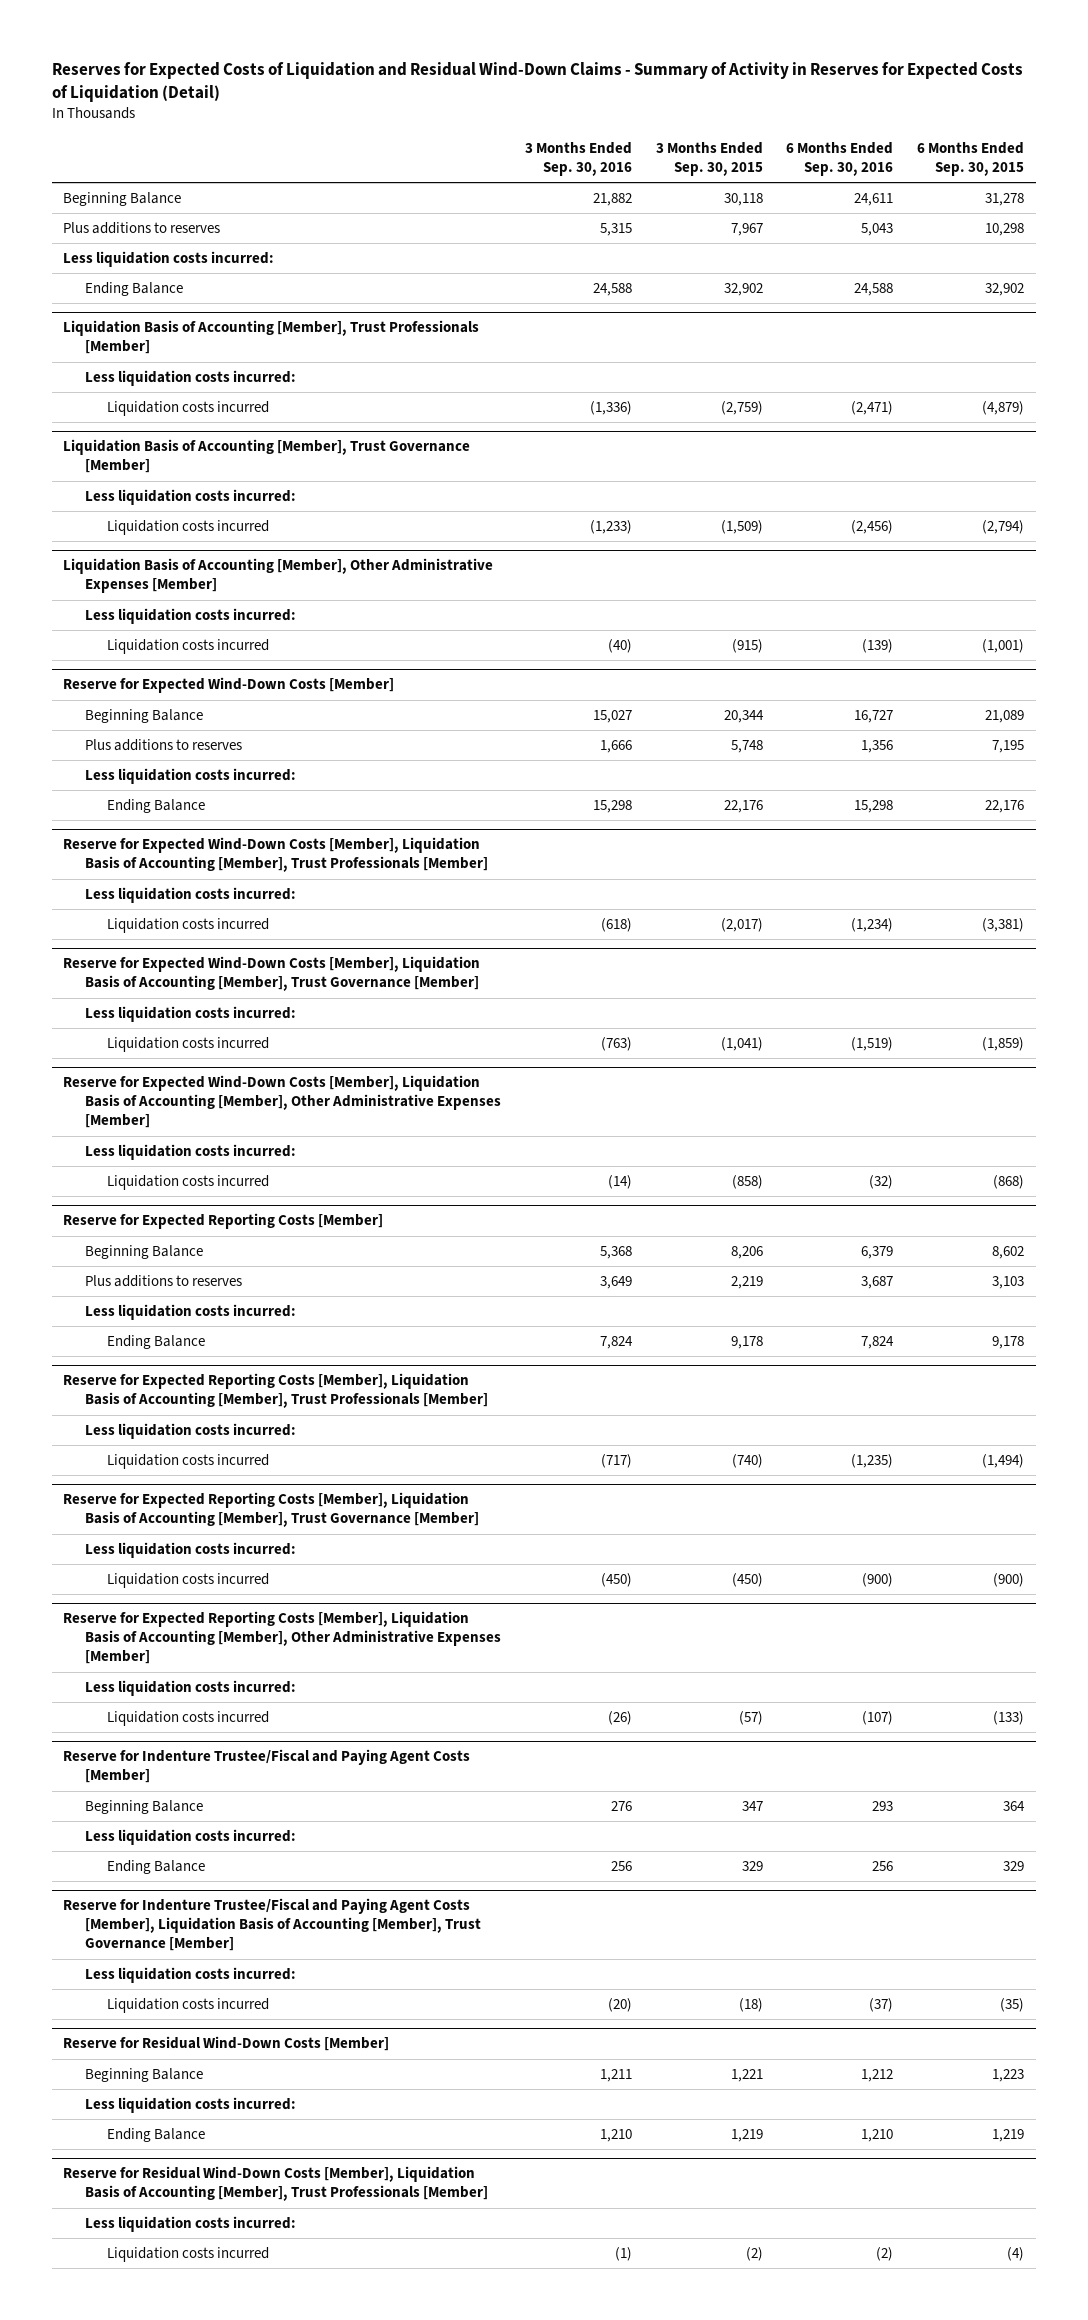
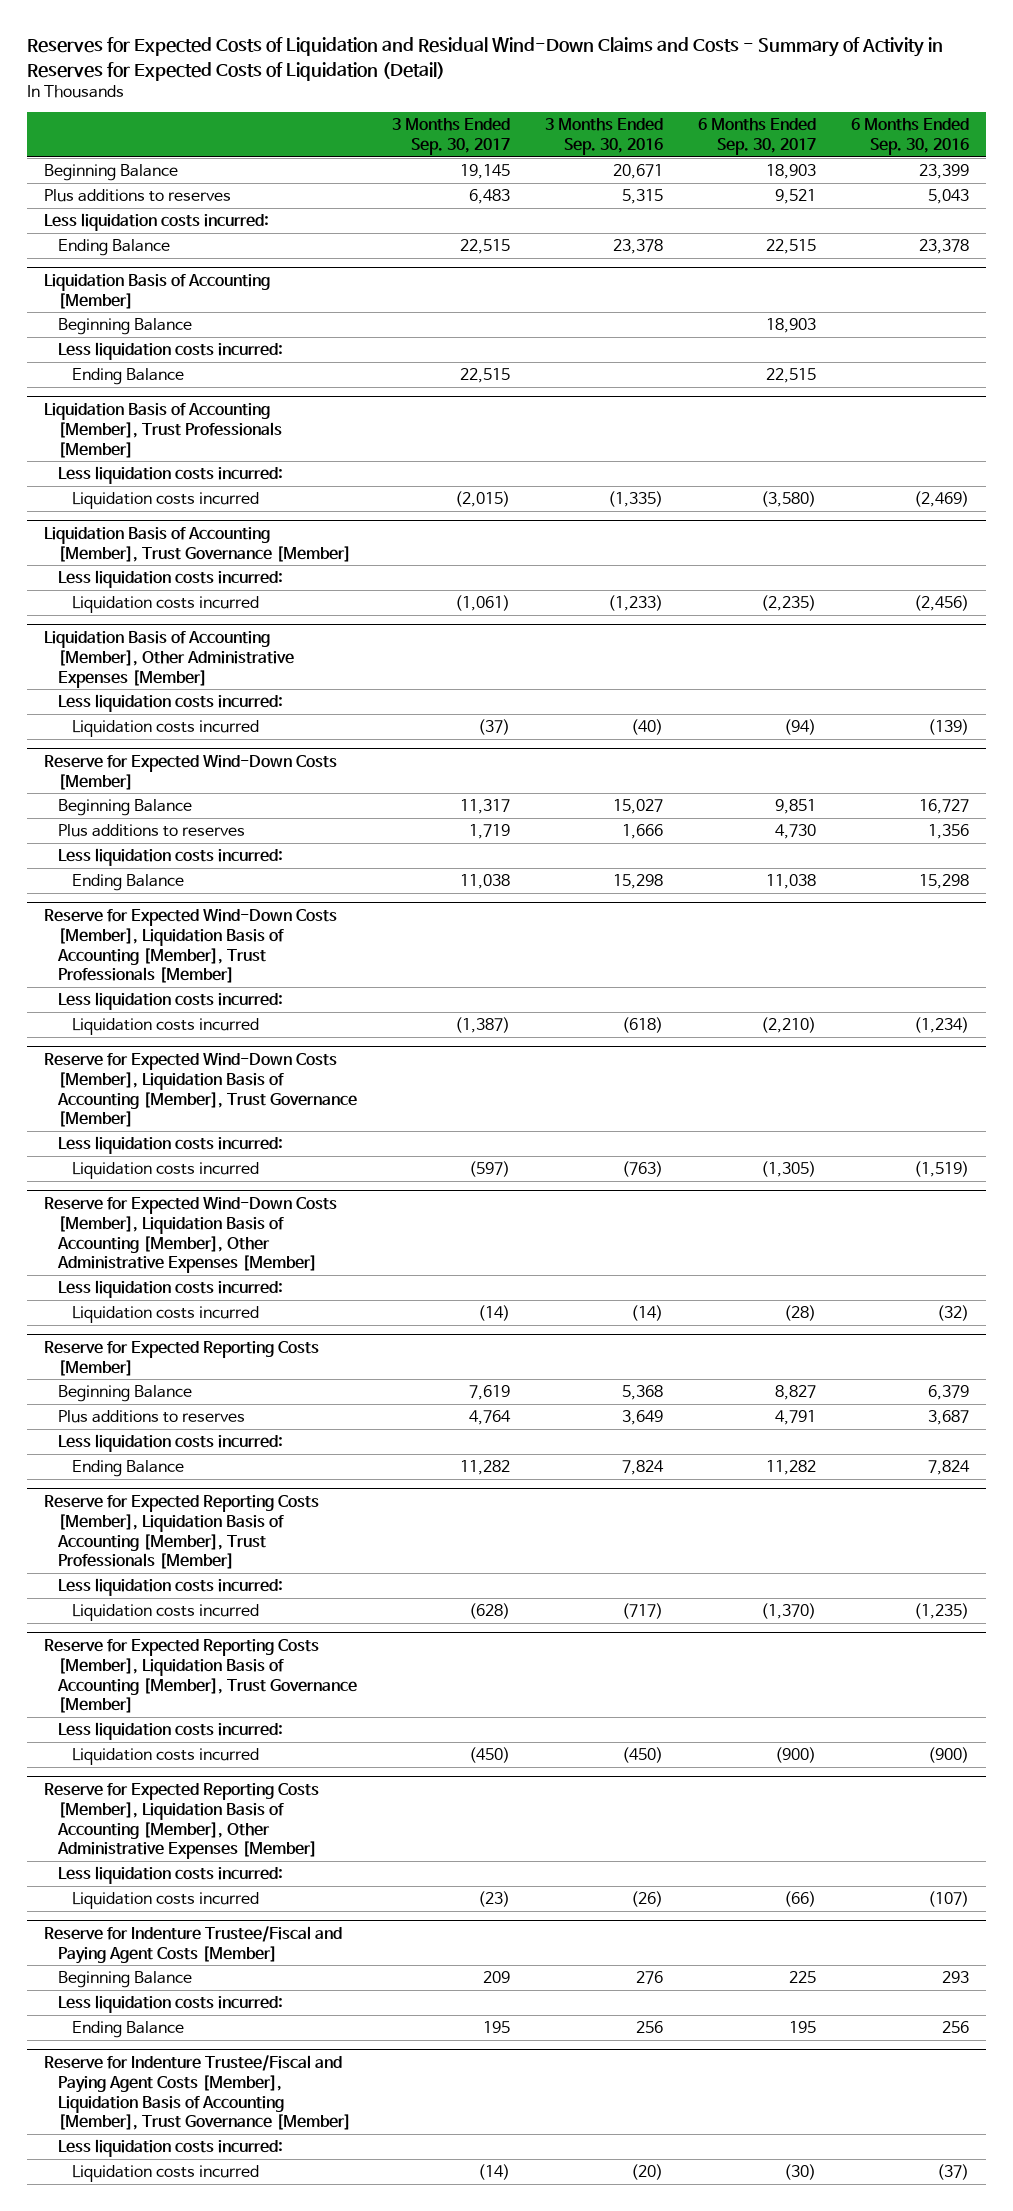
- Reserves for Expected Costs of Liquidation and Residual Wind-Down Claims - Summary of Activity in Reserves for Expected Costs of Liquidation (Detail)
+ Reserves for Expected Costs of Liquidation and Residual Wind-Down Claims and Costs - Summary of Activity in Reserves for Expected Costs of Liquidation (Detail)
- | 3 Months Ended Sep. 30, 2016 | 3 Months Ended Sep. 30, 2015 | 6 Months Ended Sep. 30, 2016 | 6 Months Ended Sep. 30, 2015
+ | 3 Months Ended Sep. 30, 2017 | 3 Months Ended Sep. 30, 2016 | 6 Months Ended Sep. 30, 2017 | 6 Months Ended Sep. 30, 2016
- Beginning Balance | 21,882 | 30,118 | 24,611 | 31,278
+ Beginning Balance | 19,145 | 20,671 | 18,903 | 23,399
- Ending Balance | 24,588 | 32,902 | 24,588 | 32,902
+ Ending Balance | 22,515 | 23,378 | 22,515 | 23,378
+ Liquidation Basis of Accounting [Member]
+ Beginning Balance | | | 18,903 |
+ Less liquidation costs incurred:
+ Ending Balance | 22,515 | | 22,515 |
@ Liquidation Basis of Accounting [Member], Trust Professionals [Member]
- Liquidation costs incurred | (1,336) | (2,759) | (2,471) | (4,879)
+ Liquidation costs incurred | (2,015) | (1,335) | (3,580) | (2,469)
- Reserve for Residual Wind-Down Costs [Member]
- Beginning Balance | 1,211 | 1,221 | 1,212 | 1,223
- Less liquidation costs incurred:
- Ending Balance | 1,210 | 1,219 | 1,210 | 1,219
- Reserve for Residual Wind-Down Costs [Member], Liquidation Basis of Accounting [Member], Trust Professionals [Member]
- Less liquidation costs incurred:
- Liquidation costs incurred | (1) | (2) | (2) | (4)

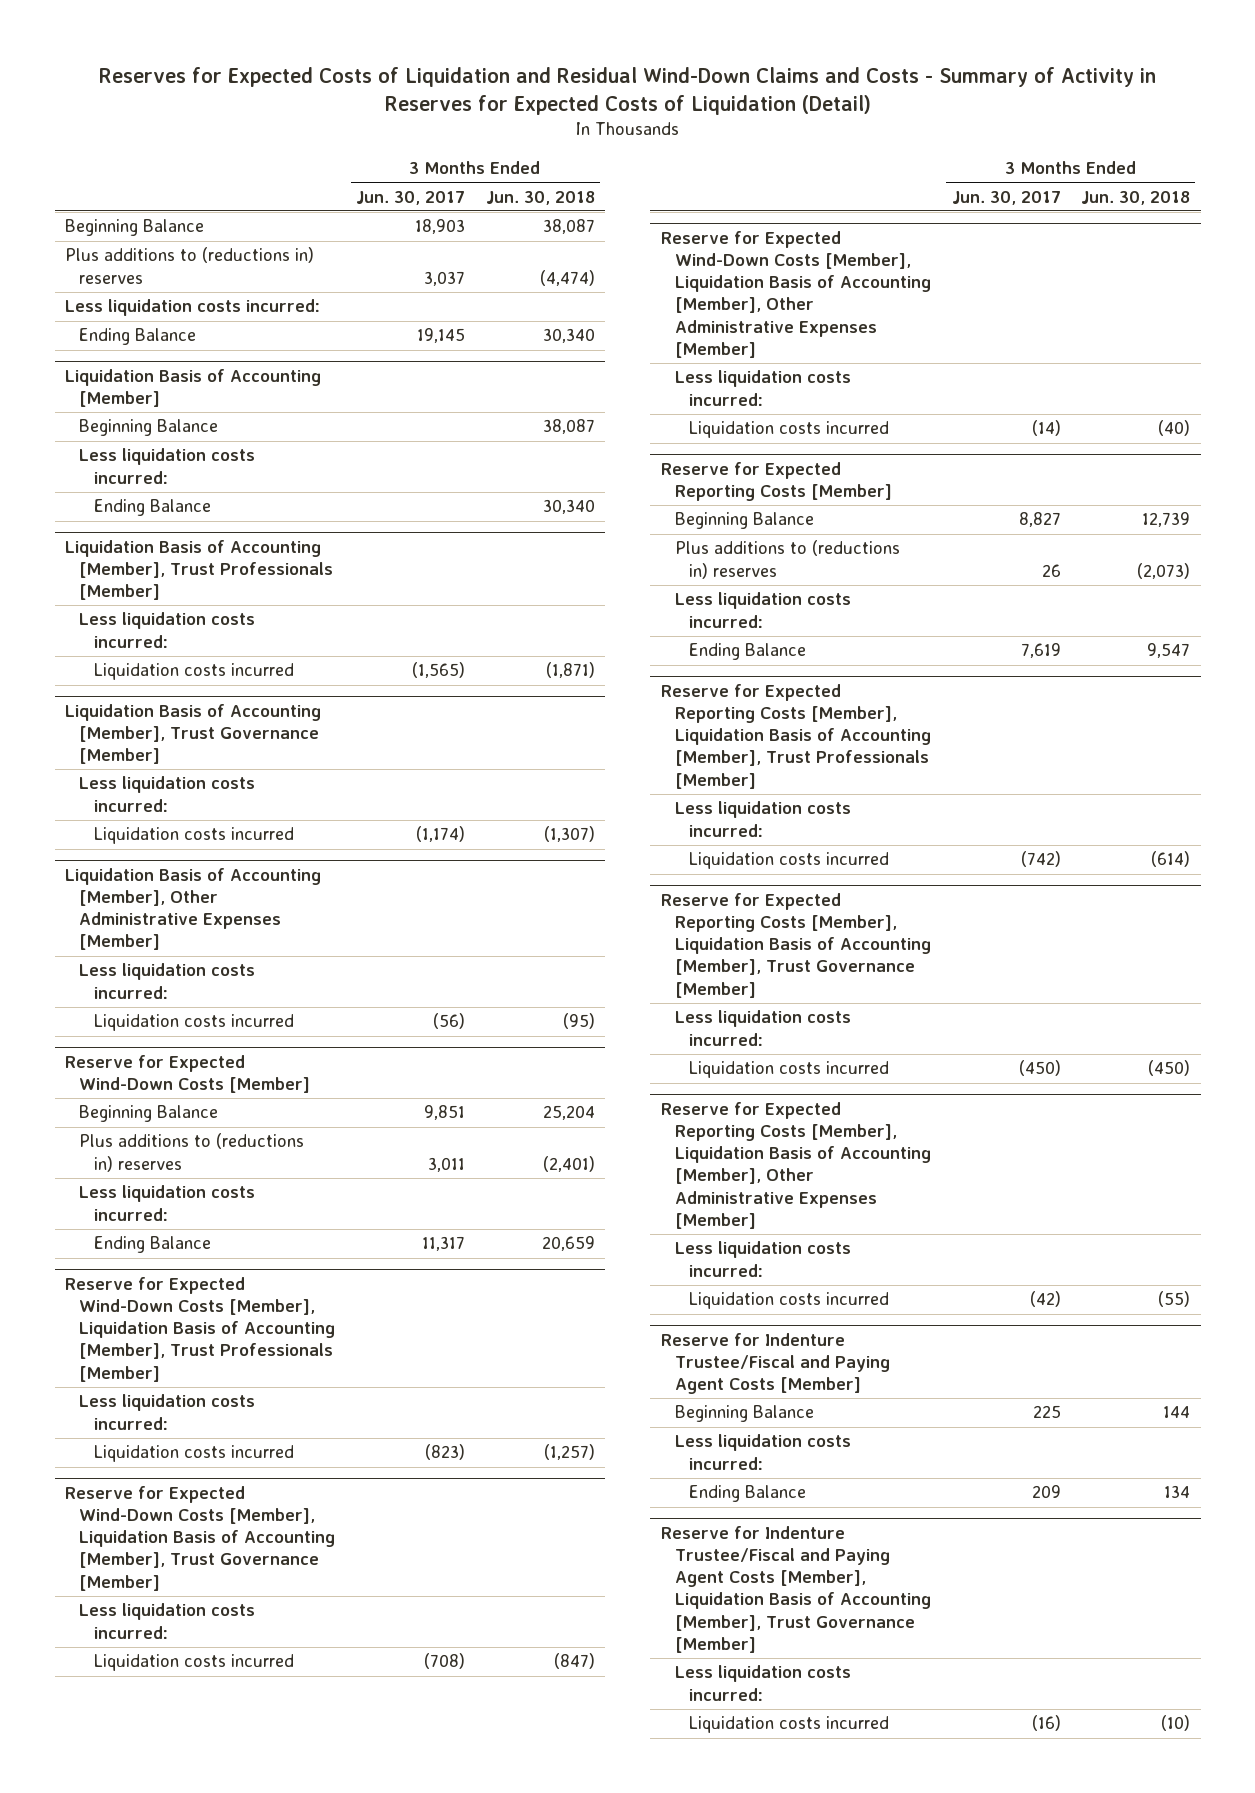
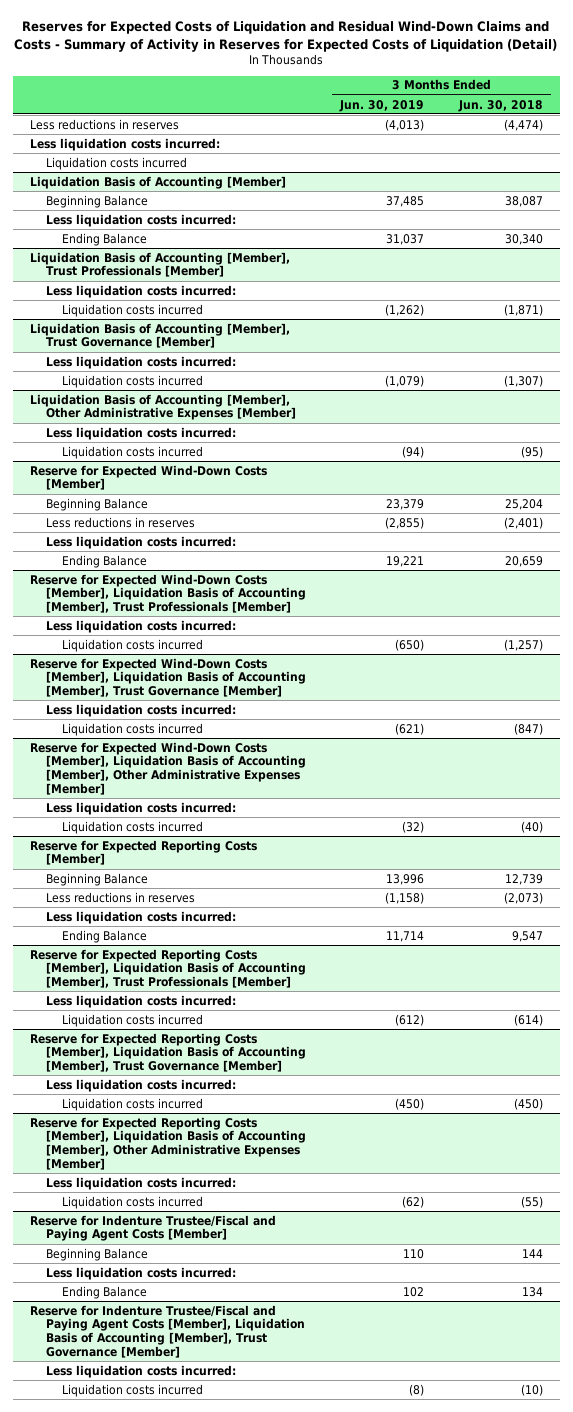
- | 3 Months Ended Jun. 30, 2017 | 3 Months Ended Jun. 30, 2018
+ | 3 Months Ended Jun. 30, 2019 | 3 Months Ended Jun. 30, 2018
- Beginning Balance | 18,903 | 38,087
- Plus additions to (reductions in) reserves | 3,037 | (4,474)
+ Less reductions in reserves | (4,013) | (4,474)
- Ending Balance | 19,145 | 30,340
+ Liquidation costs incurred
@ Reserve for Expected Wind-Down Costs [Member]
- Plus additions to (reductions in) reserves | 3,011 | (2,401)
+ Less reductions in reserves | (2,855) | (2,401)
@ Reserve for Expected Reporting Costs [Member]
- Plus additions to (reductions in) reserves | 26 | (2,073)
+ Less reductions in reserves | (1,158) | (2,073)

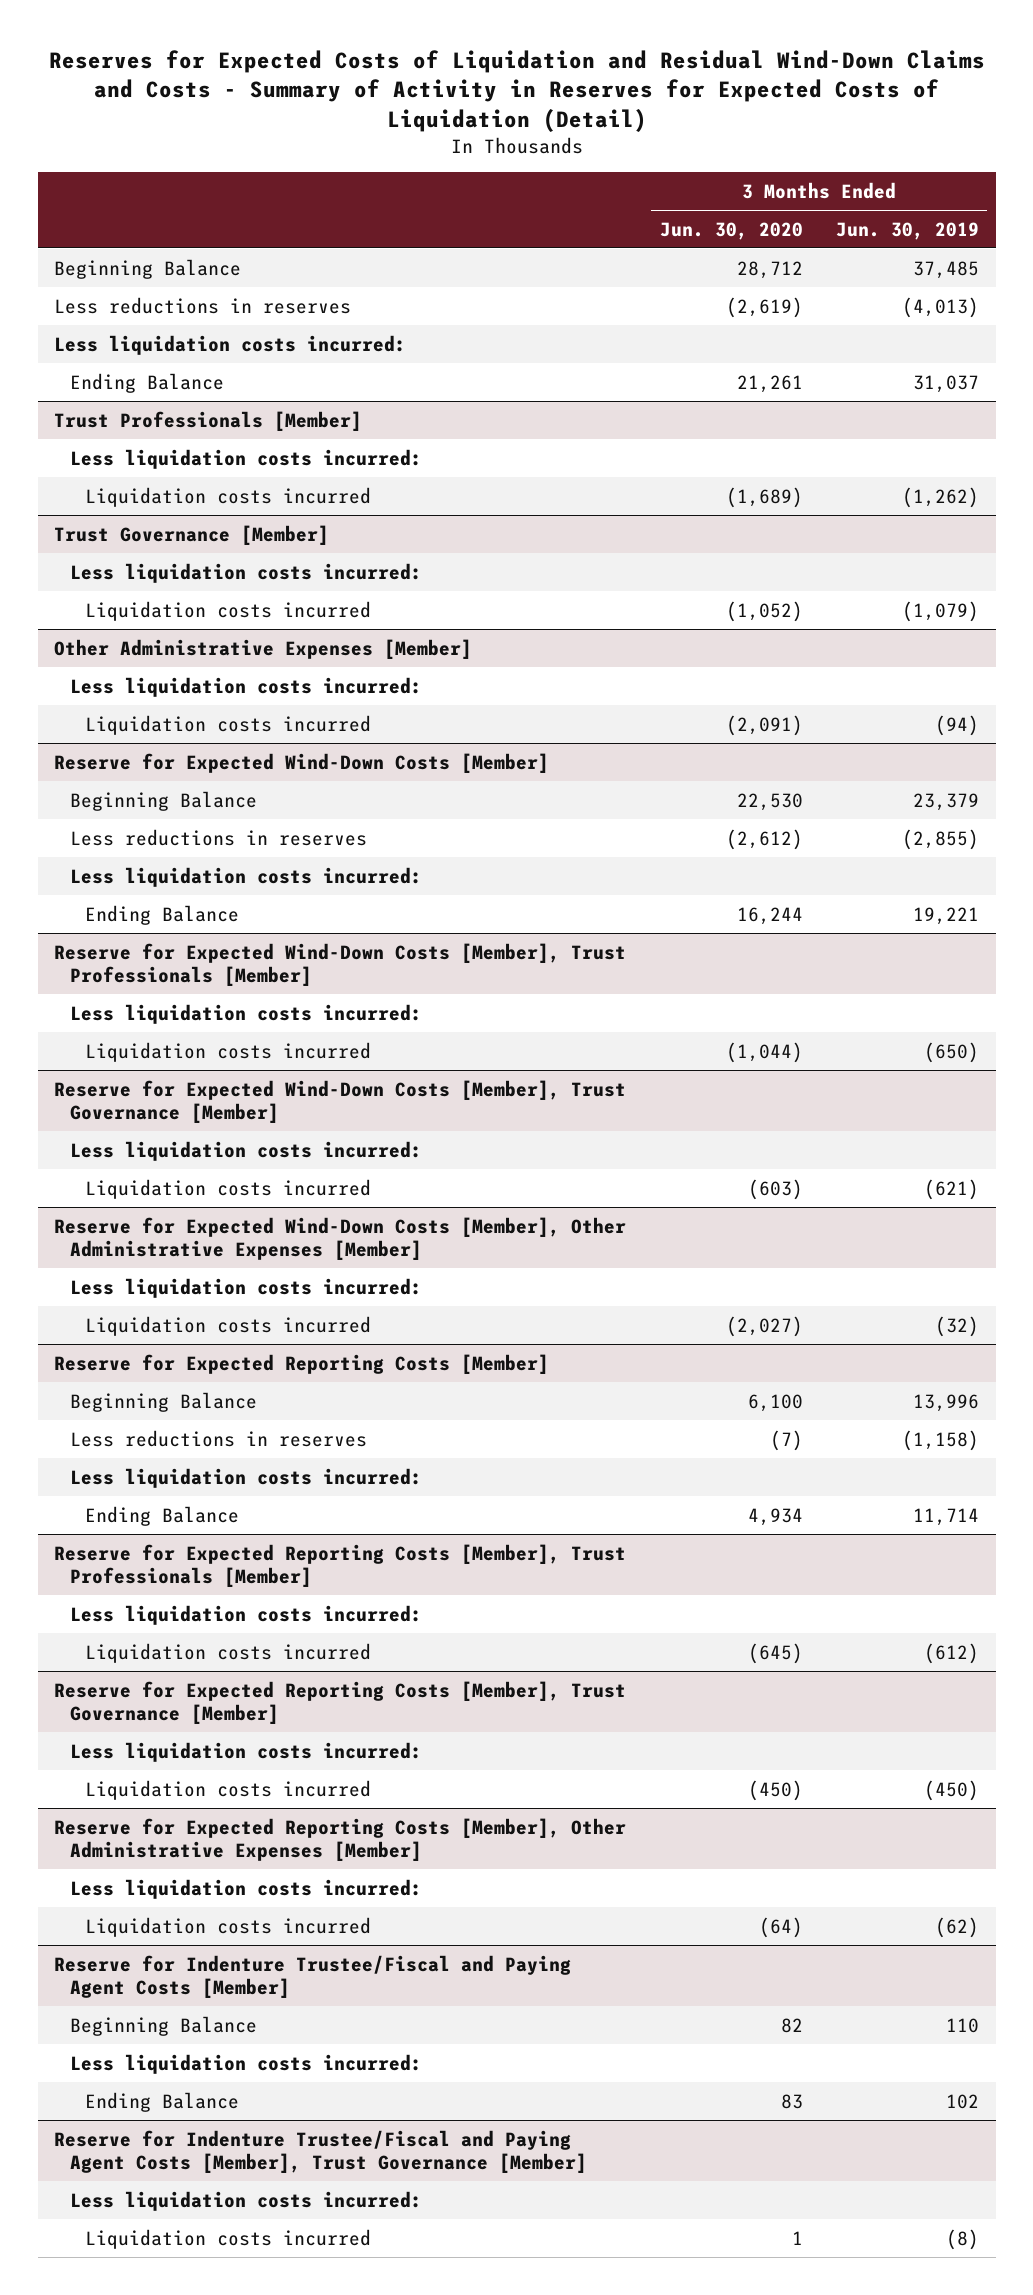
- | 3 Months Ended Jun. 30, 2019 | 3 Months Ended Jun. 30, 2018
+ | 3 Months Ended Jun. 30, 2020 | 3 Months Ended Jun. 30, 2019
- Less liquidation costs incurred:
- Liquidation costs incurred
- Liquidation Basis of Accounting [Member]
moved down: Less reductions in reserves | (2,619) | (4,013)
- Liquidation Basis of Accounting [Member], Trust Professionals [Member]
+ Trust Professionals [Member]
- Liquidation Basis of Accounting [Member], Trust Governance [Member]
+ Trust Governance [Member]
- Liquidation Basis of Accounting [Member], Other Administrative Expenses [Member]
+ Other Administrative Expenses [Member]
- Reserve for Expected Wind-Down Costs [Member], Liquidation Basis of Accounting [Member], Trust Professionals [Member]
+ Reserve for Expected Wind-Down Costs [Member], Trust Professionals [Member]
- Reserve for Expected Wind-Down Costs [Member], Liquidation Basis of Accounting [Member], Trust Governance [Member]
+ Reserve for Expected Wind-Down Costs [Member], Trust Governance [Member]
- Reserve for Expected Wind-Down Costs [Member], Liquidation Basis of Accounting [Member], Other Administrative Expenses [Member]
+ Reserve for Expected Wind-Down Costs [Member], Other Administrative Expenses [Member]
- Reserve for Expected Reporting Costs [Member], Liquidation Basis of Accounting [Member], Trust Professionals [Member]
+ Reserve for Expected Reporting Costs [Member], Trust Professionals [Member]
- Reserve for Expected Reporting Costs [Member], Liquidation Basis of Accounting [Member], Trust Governance [Member]
+ Reserve for Expected Reporting Costs [Member], Trust Governance [Member]
- Reserve for Expected Reporting Costs [Member], Liquidation Basis of Accounting [Member], Other Administrative Expenses [Member]
+ Reserve for Expected Reporting Costs [Member], Other Administrative Expenses [Member]
- Reserve for Indenture Trustee/Fiscal and Paying Agent Costs [Member], Liquidation Basis of Accounting [Member], Trust Governance [Member]
+ Reserve for Indenture Trustee/Fiscal and Paying Agent Costs [Member], Trust Governance [Member]

